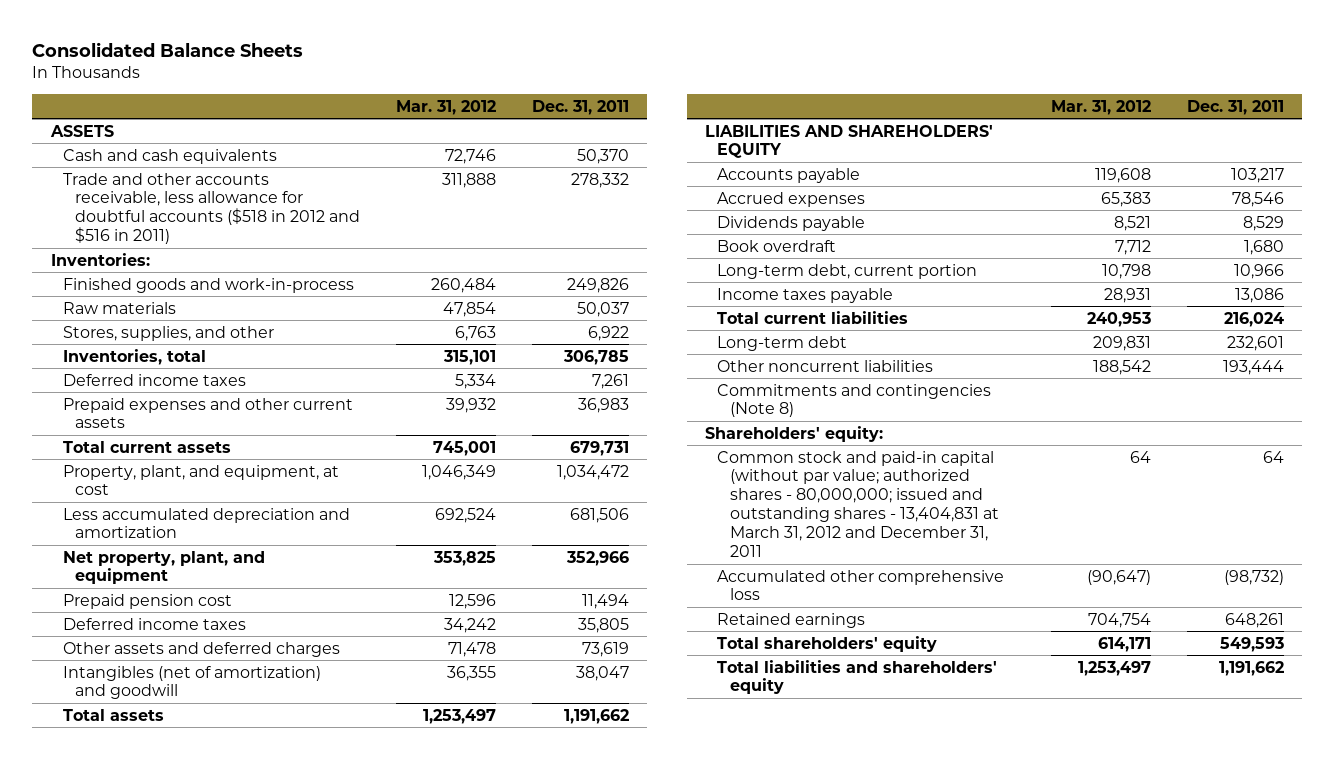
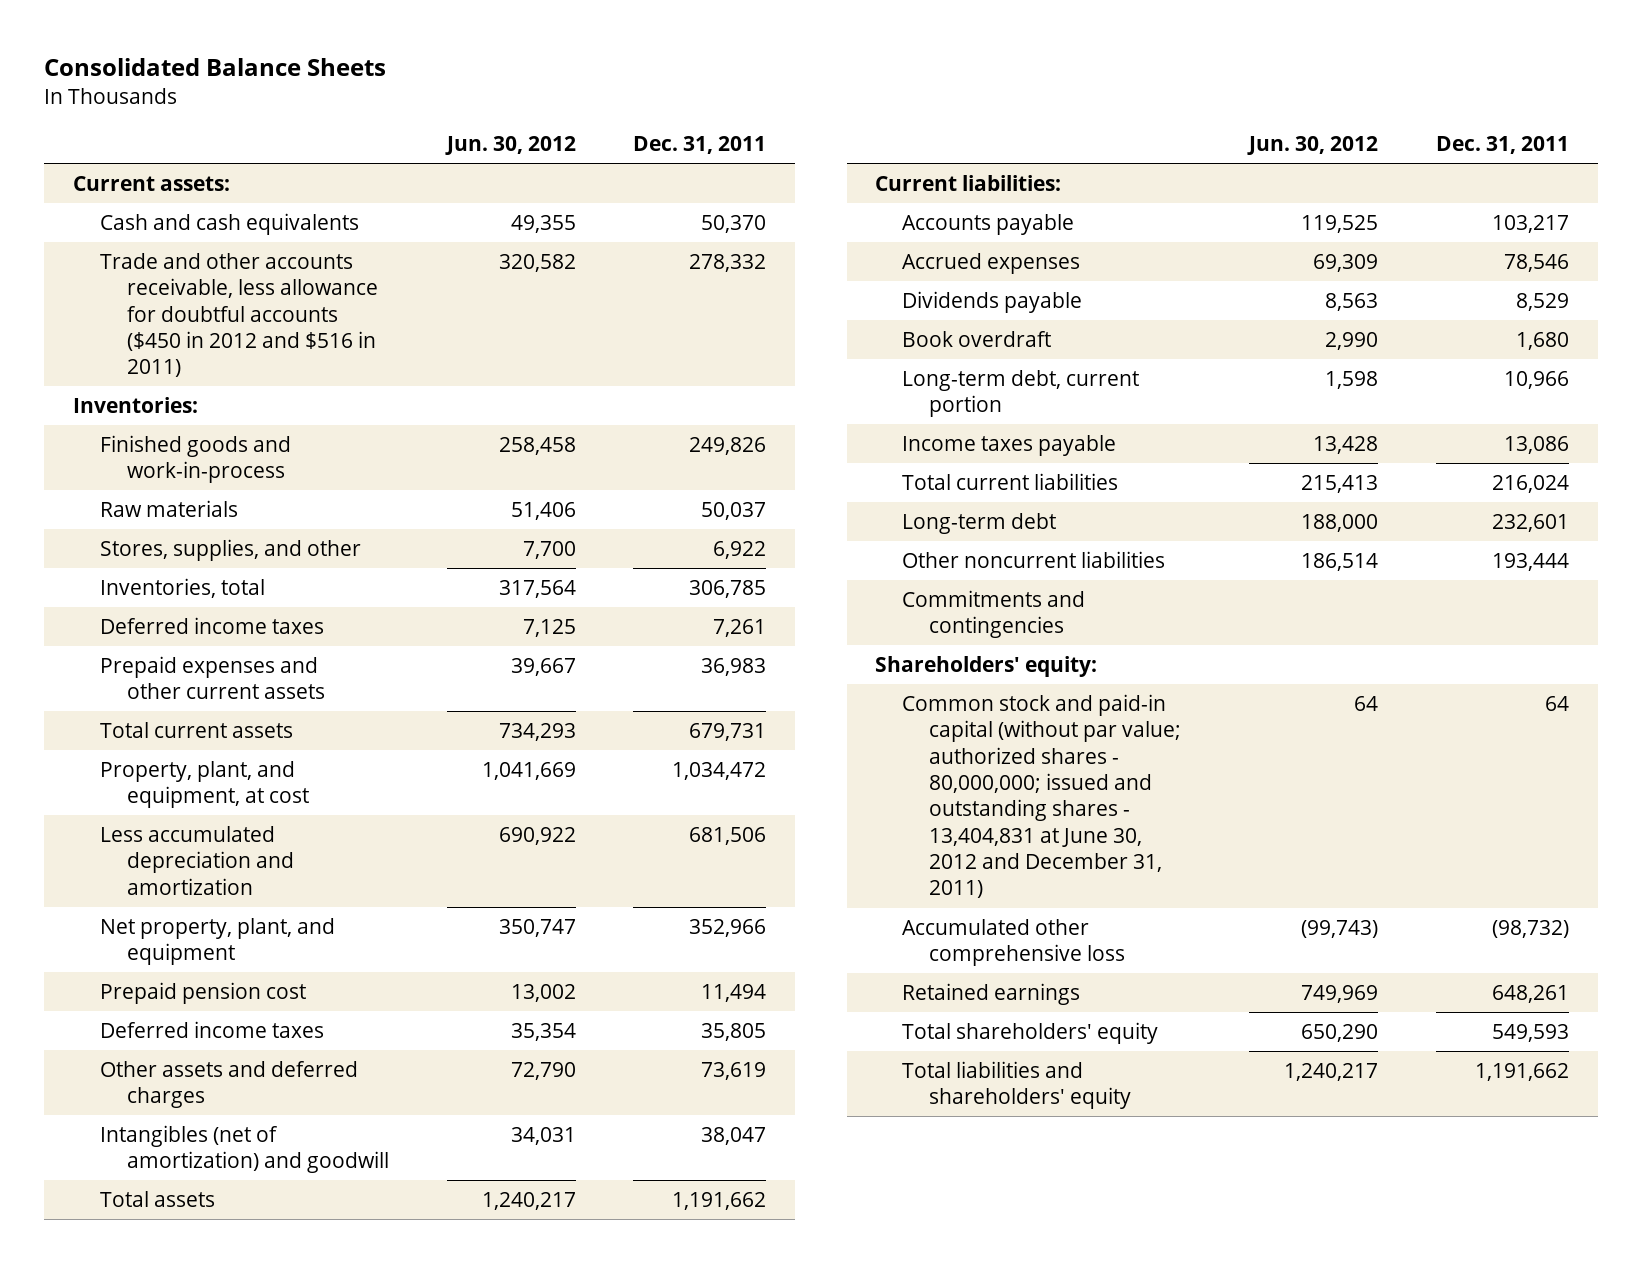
- | Mar. 31, 2012 | Dec. 31, 2011
+ | Jun. 30, 2012 | Dec. 31, 2011
- ASSETS
+ Current assets:
- Trade and other accounts receivable, less allowance for doubtful accounts ($518 in 2012 and $516 in 2011) | 311,888 | 278,332
+ Trade and other accounts receivable, less allowance for doubtful accounts ($450 in 2012 and $516 in 2011) | 320,582 | 278,332
- LIABILITIES AND SHAREHOLDERS' EQUITY
+ Current liabilities:
- Commitments and contingencies (Note 8)
+ Commitments and contingencies
- Common stock and paid-in capital (without par value; authorized shares - 80,000,000; issued and outstanding shares - 13,404,831 at March 31, 2012 and December 31, 2011 | 64 | 64
+ Common stock and paid-in capital (without par value; authorized shares - 80,000,000; issued and outstanding shares - 13,404,831 at June 30, 2012 and December 31, 2011) | 64 | 64

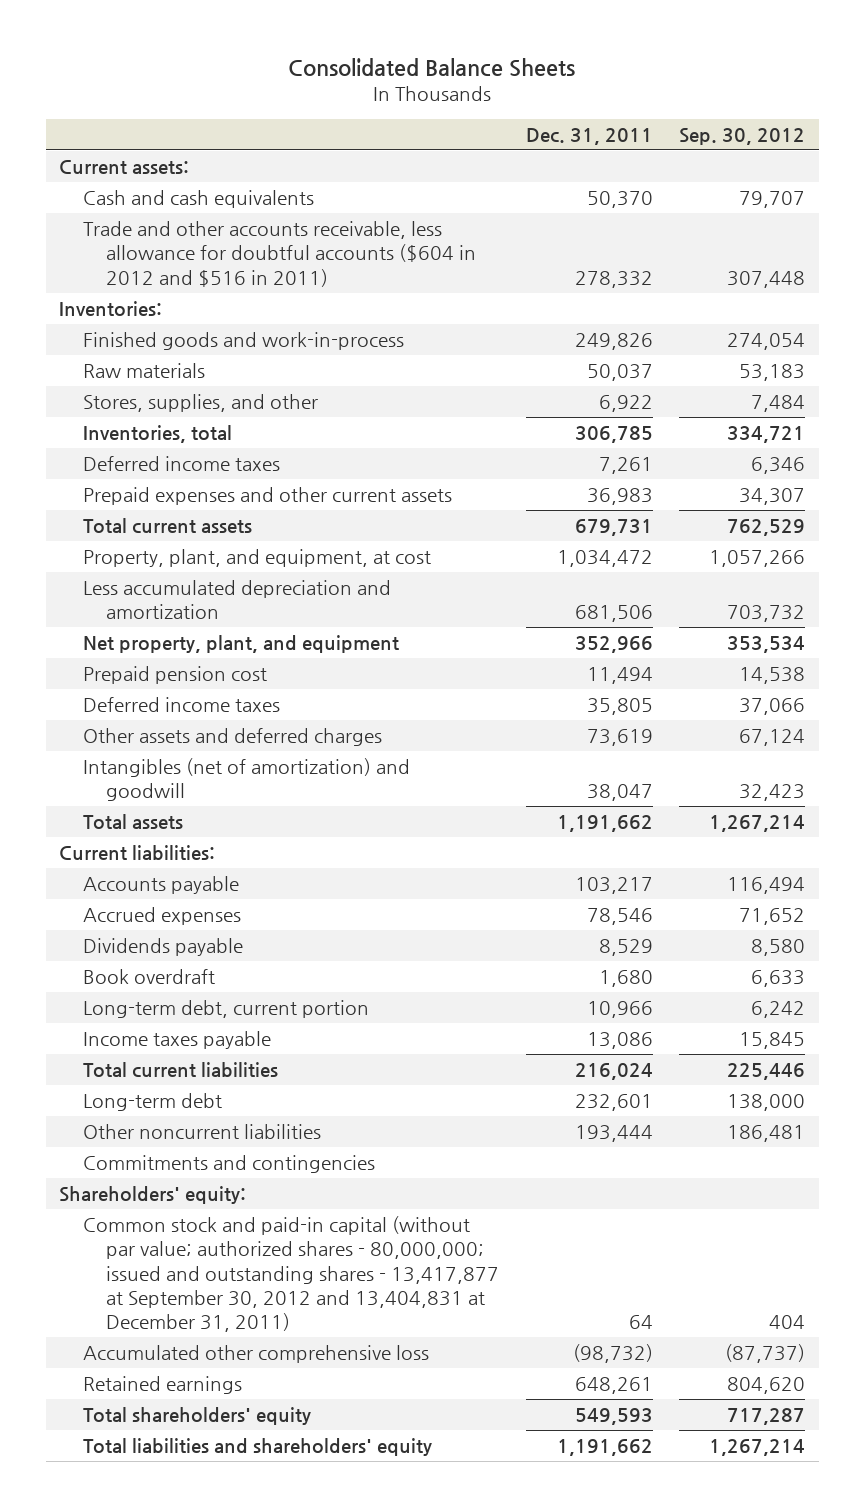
- | Jun. 30, 2012 | Dec. 31, 2011
+ | Dec. 31, 2011 | Sep. 30, 2012
- Trade and other accounts receivable, less allowance for doubtful accounts ($450 in 2012 and $516 in 2011) | 320,582 | 278,332
+ Trade and other accounts receivable, less allowance for doubtful accounts ($604 in 2012 and $516 in 2011) | 278,332 | 307,448
- Common stock and paid-in capital (without par value; authorized shares - 80,000,000; issued and outstanding shares - 13,404,831 at June 30, 2012 and December 31, 2011) | 64 | 64
+ Common stock and paid-in capital (without par value; authorized shares - 80,000,000; issued and outstanding shares - 13,417,877 at September 30, 2012 and 13,404,831 at December 31, 2011) | 64 | 404

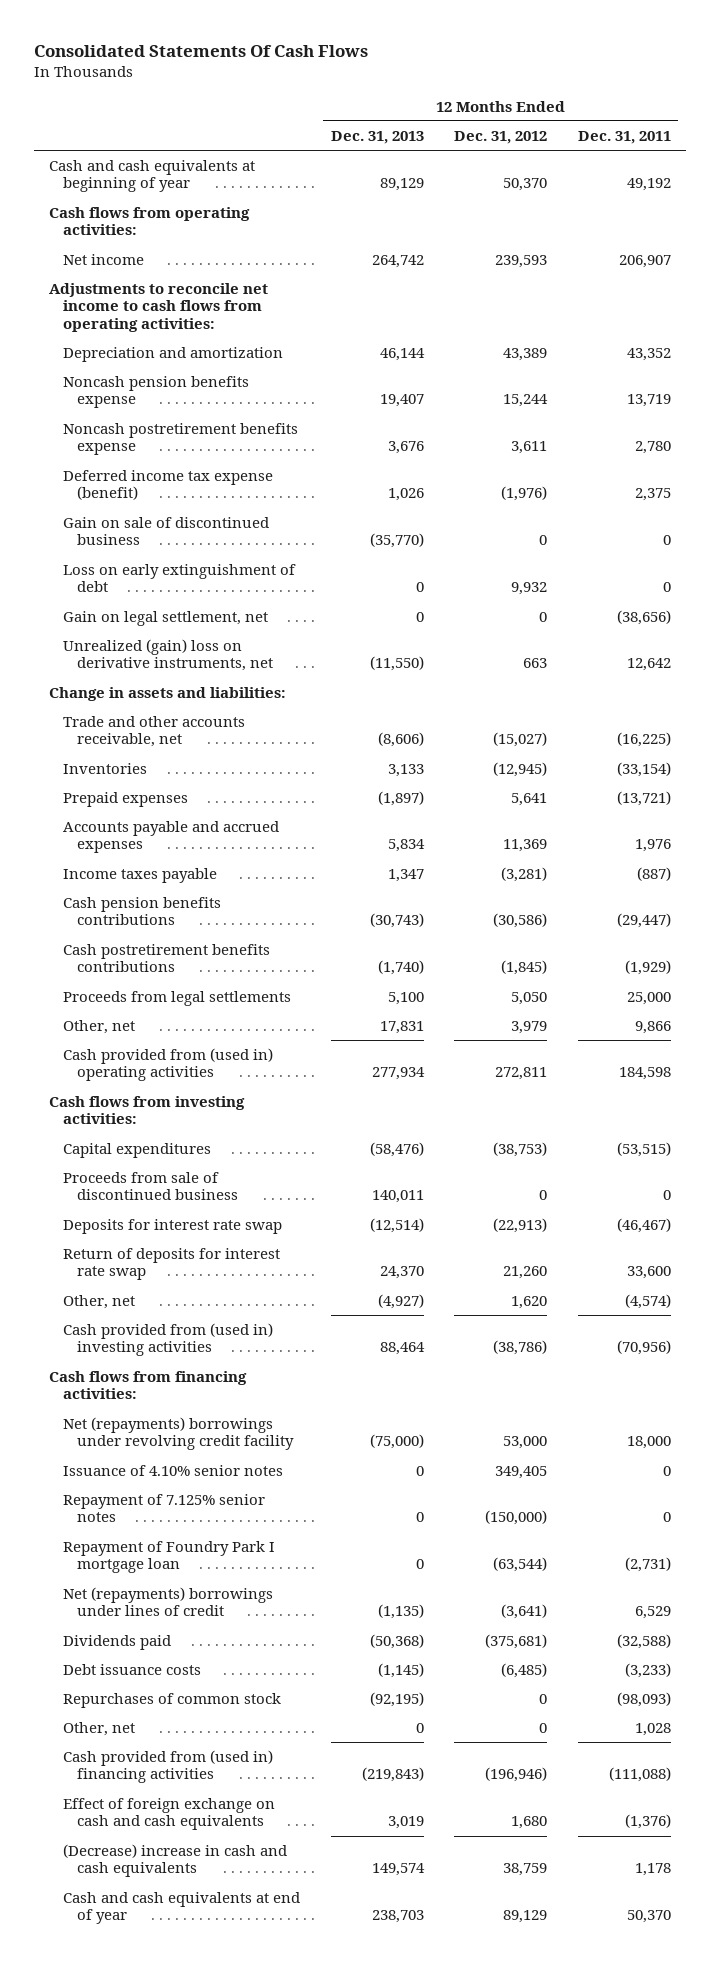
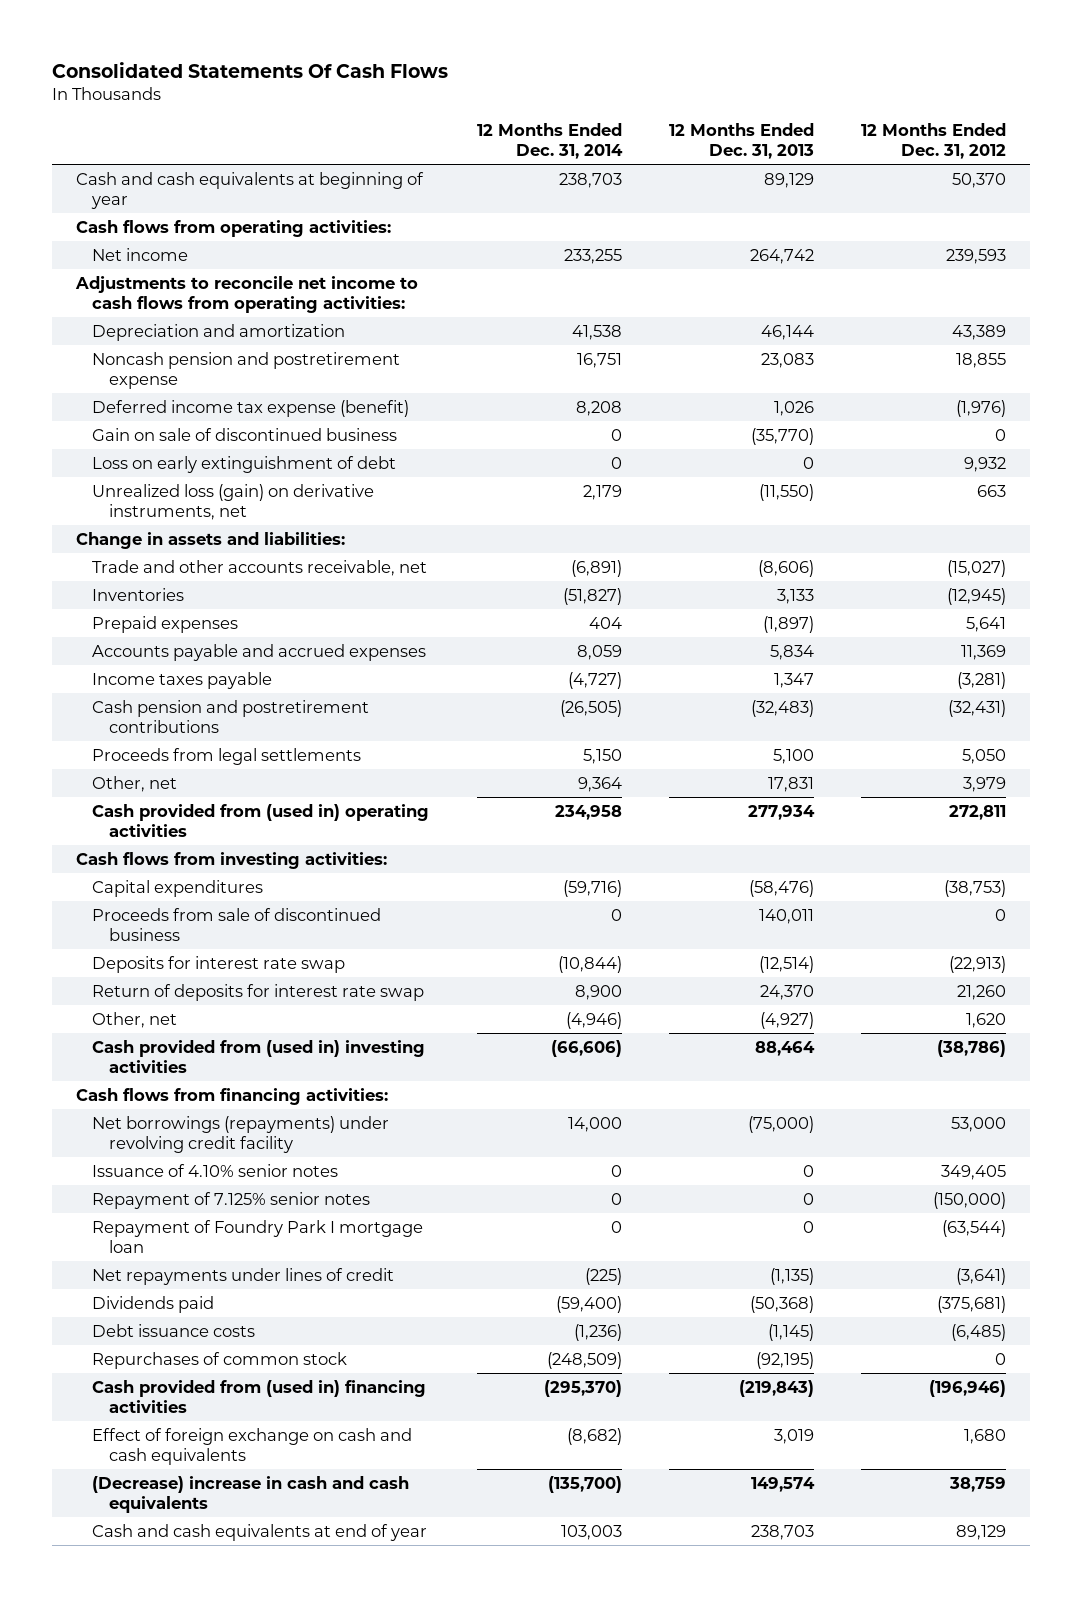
- | 12 Months Ended Dec. 31, 2013 | 12 Months Ended Dec. 31, 2012 | 12 Months Ended Dec. 31, 2011
+ | 12 Months Ended Dec. 31, 2014 | 12 Months Ended Dec. 31, 2013 | 12 Months Ended Dec. 31, 2012
- Noncash pension benefits expense | 19,407 | 15,244 | 13,719
- Noncash postretirement benefits expense | 3,676 | 3,611 | 2,780
+ Noncash pension and postretirement expense | 16,751 | 23,083 | 18,855
- Gain on legal settlement, net | 0 | 0 | (38,656)
- Unrealized (gain) loss on derivative instruments, net | (11,550) | 663 | 12,642
+ Unrealized loss (gain) on derivative instruments, net | 2,179 | (11,550) | 663
- Cash pension benefits contributions | (30,743) | (30,586) | (29,447)
- Cash postretirement benefits contributions | (1,740) | (1,845) | (1,929)
+ Cash pension and postretirement contributions | (26,505) | (32,483) | (32,431)
- Net (repayments) borrowings under revolving credit facility | (75,000) | 53,000 | 18,000
+ Net borrowings (repayments) under revolving credit facility | 14,000 | (75,000) | 53,000
- Net (repayments) borrowings under lines of credit | (1,135) | (3,641) | 6,529
+ Net repayments under lines of credit | (225) | (1,135) | (3,641)
- Other, net | 0 | 0 | 1,028

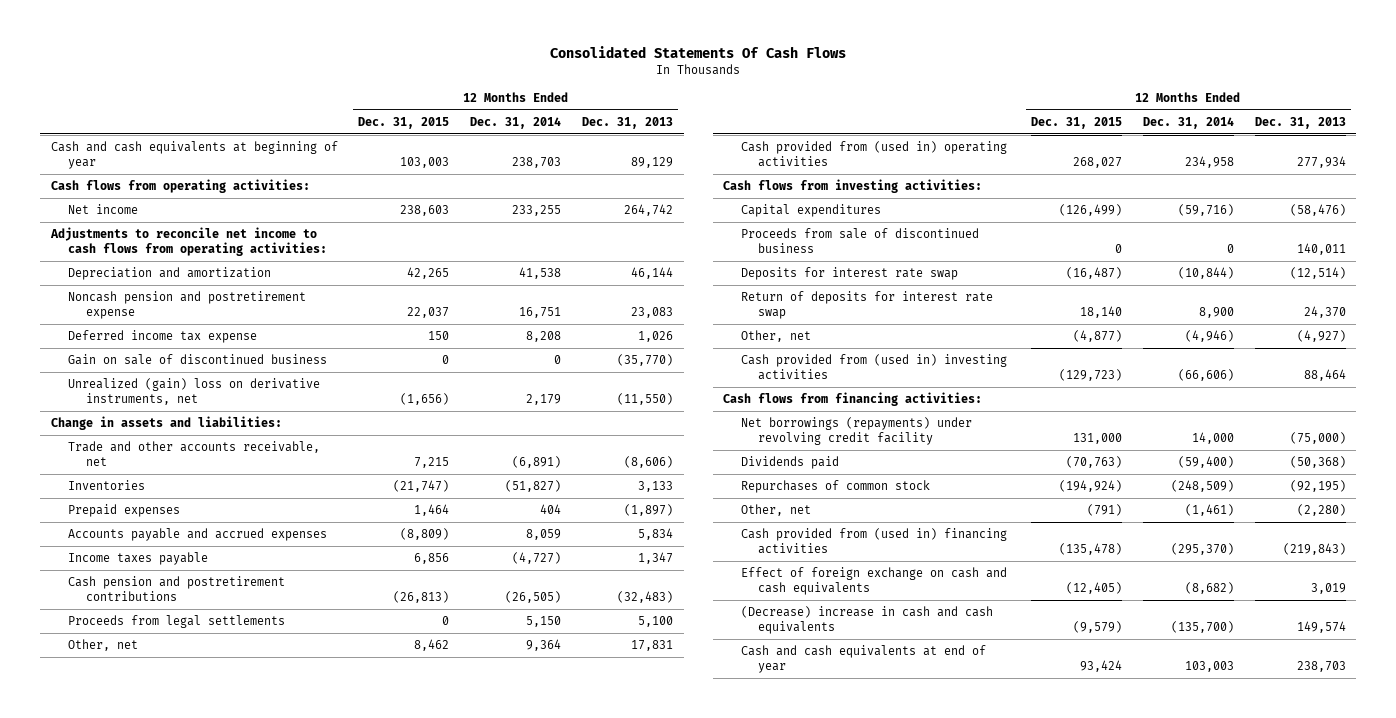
- | 12 Months Ended Dec. 31, 2014 | 12 Months Ended Dec. 31, 2013 | 12 Months Ended Dec. 31, 2012
+ | 12 Months Ended Dec. 31, 2015 | 12 Months Ended Dec. 31, 2014 | 12 Months Ended Dec. 31, 2013
- Deferred income tax expense (benefit) | 8,208 | 1,026 | (1,976)
+ Deferred income tax expense | 150 | 8,208 | 1,026
- Loss on early extinguishment of debt | 0 | 0 | 9,932
- Unrealized loss (gain) on derivative instruments, net | 2,179 | (11,550) | 663
+ Unrealized (gain) loss on derivative instruments, net | (1,656) | 2,179 | (11,550)
- Issuance of 4.10% senior notes | 0 | 0 | 349,405
- Repayment of 7.125% senior notes | 0 | 0 | (150,000)
- Repayment of Foundry Park I mortgage loan | 0 | 0 | (63,544)
- Net repayments under lines of credit | (225) | (1,135) | (3,641)
- Debt issuance costs | (1,236) | (1,145) | (6,485)
+ Other, net | (791) | (1,461) | (2,280)

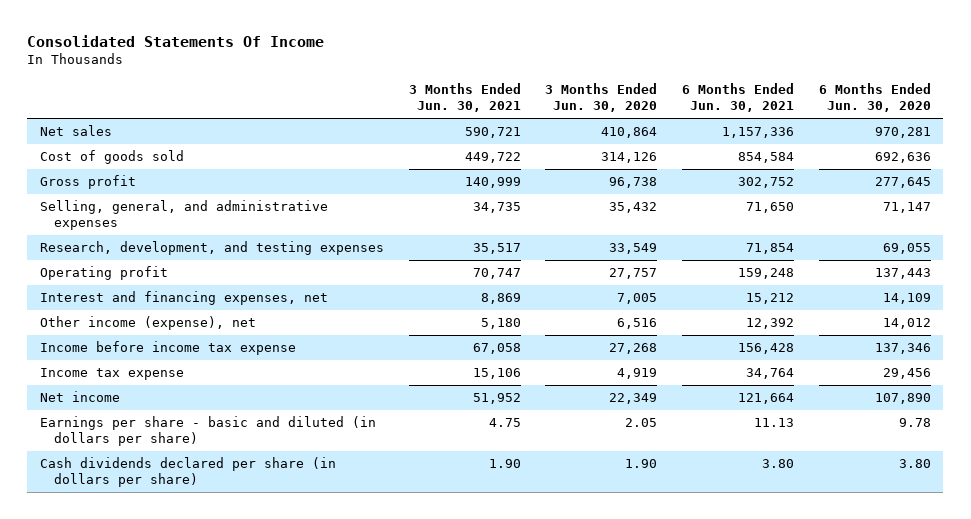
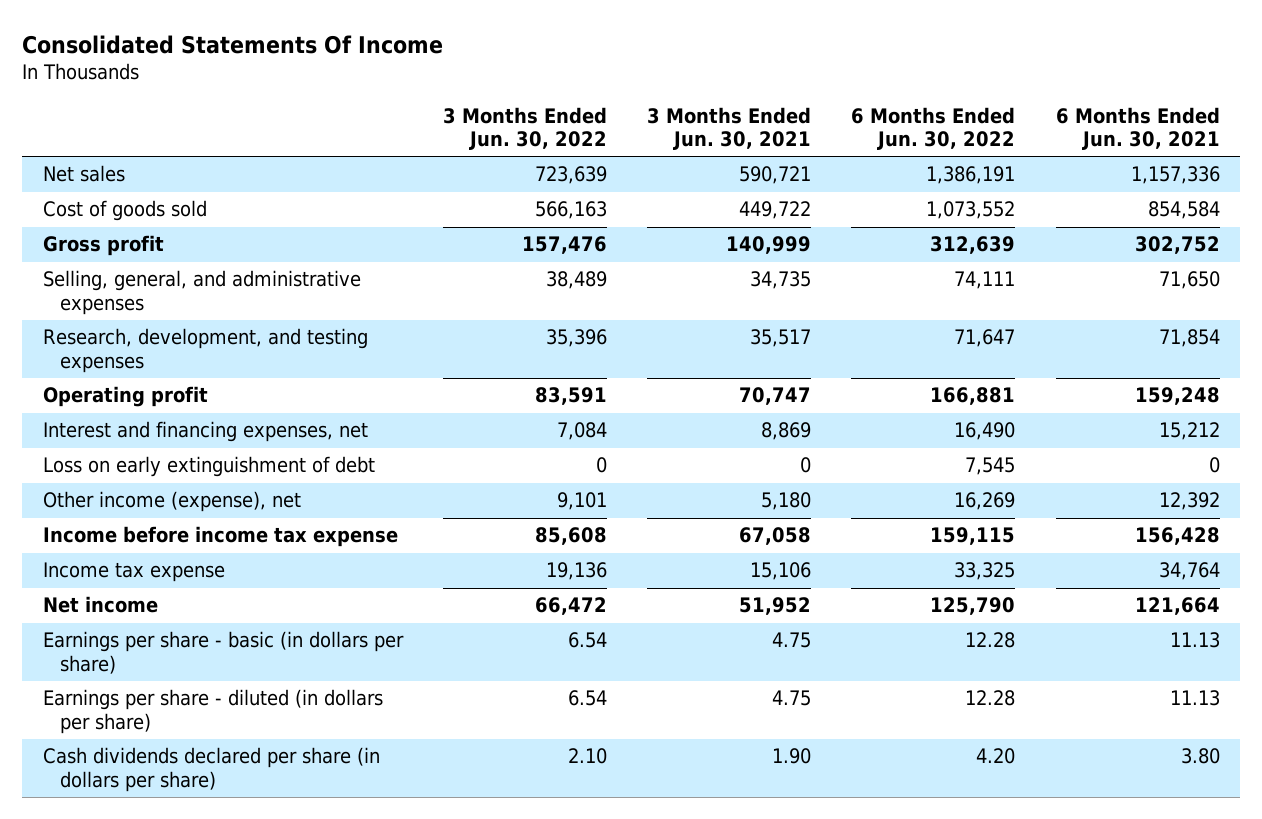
- | 3 Months Ended Jun. 30, 2021 | 3 Months Ended Jun. 30, 2020 | 6 Months Ended Jun. 30, 2021 | 6 Months Ended Jun. 30, 2020
+ | 3 Months Ended Jun. 30, 2022 | 3 Months Ended Jun. 30, 2021 | 6 Months Ended Jun. 30, 2022 | 6 Months Ended Jun. 30, 2021
+ Loss on early extinguishment of debt | 0 | 0 | 7,545 | 0
- Earnings per share - basic and diluted (in dollars per share) | 4.75 | 2.05 | 11.13 | 9.78
+ Earnings per share - basic (in dollars per share) | 6.54 | 4.75 | 12.28 | 11.13
+ Earnings per share - diluted (in dollars per share) | 6.54 | 4.75 | 12.28 | 11.13

